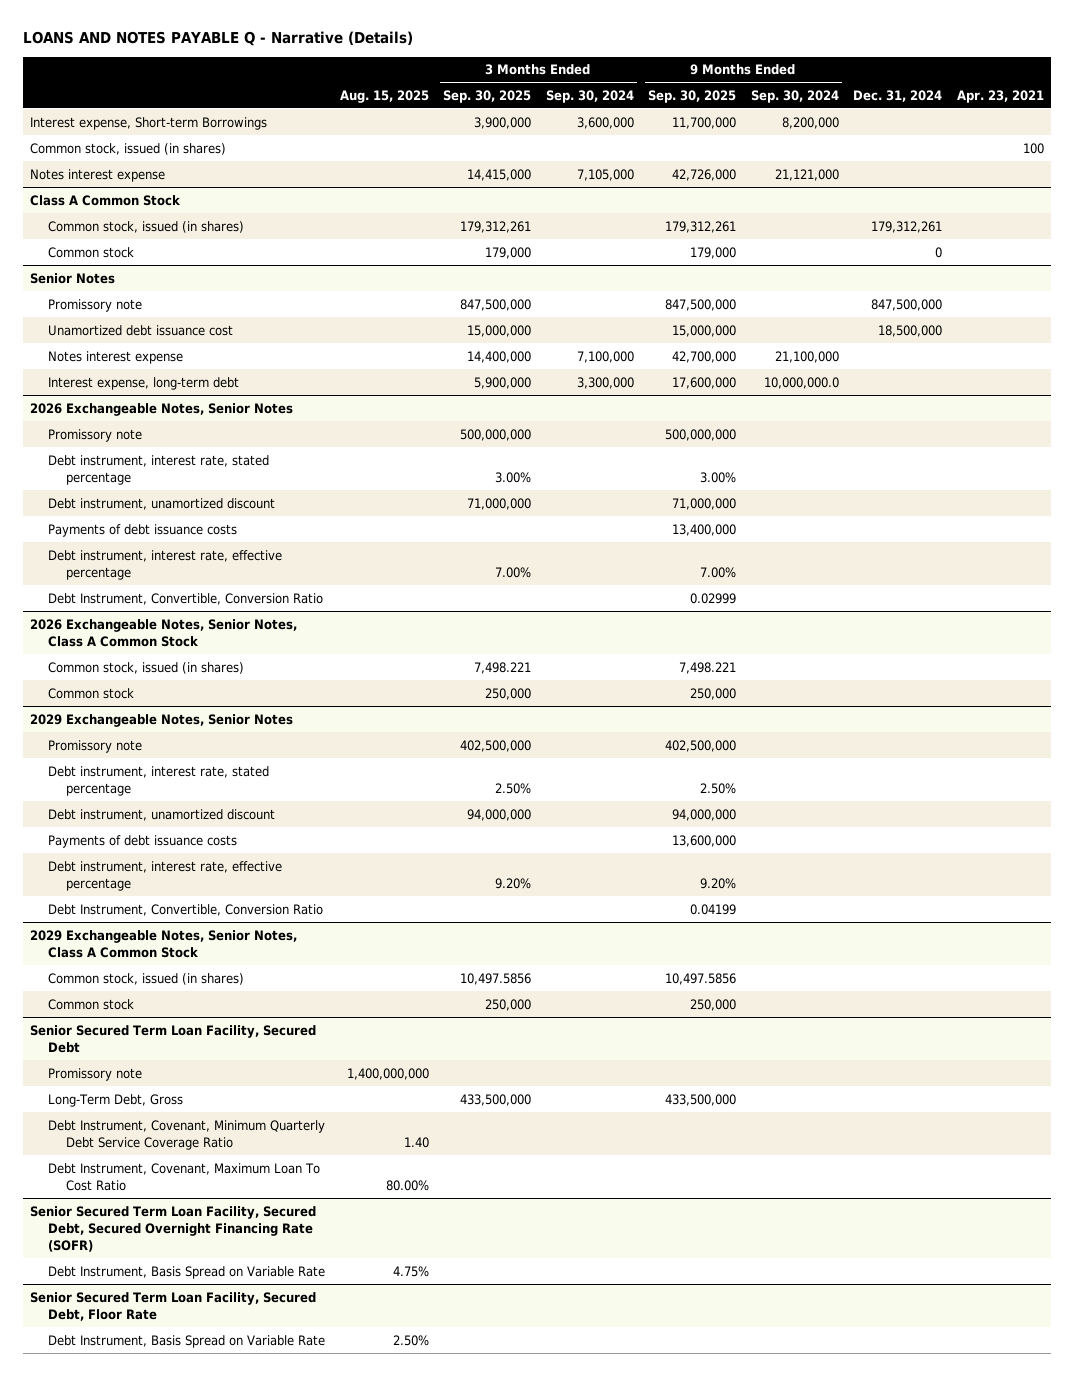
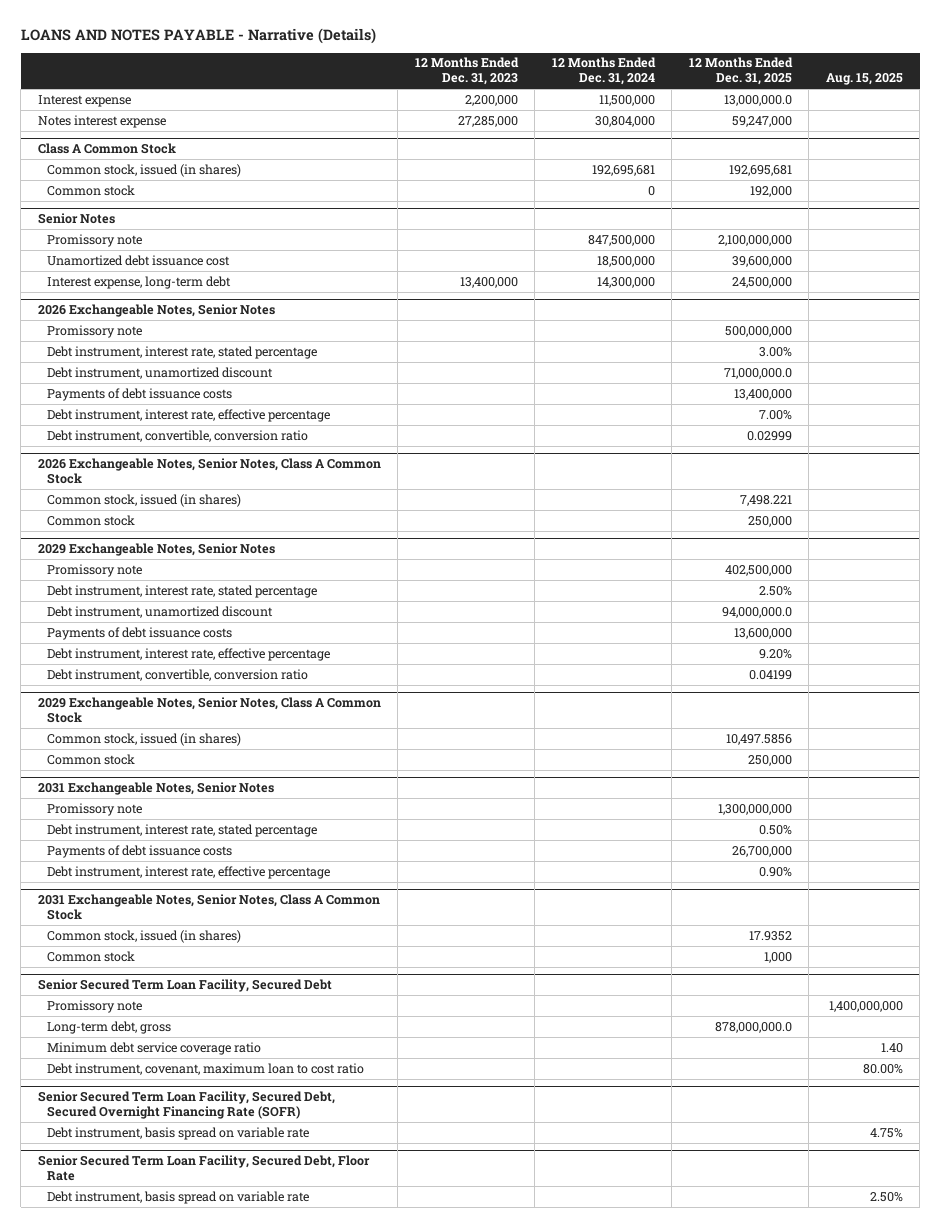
- LOANS AND NOTES PAYABLE Q - Narrative (Details)
+ LOANS AND NOTES PAYABLE - Narrative (Details)
- | Aug. 15, 2025 | 3 Months Ended Sep. 30, 2025 | 3 Months Ended Sep. 30, 2024 | 9 Months Ended Sep. 30, 2025 | 9 Months Ended Sep. 30, 2024 | Dec. 31, 2024 | Apr. 23, 2021
+ | 12 Months Ended Dec. 31, 2023 | 12 Months Ended Dec. 31, 2024 | 12 Months Ended Dec. 31, 2025 | Aug. 15, 2025
- Interest expense, Short-term Borrowings | | 3,900,000 | 3,600,000 | 11,700,000 | 8,200,000 | |
- Common stock, issued (in shares) | | | | | | | 100
+ Interest expense | 2,200,000 | 11,500,000 | 13,000,000.0 |
@ Senior Notes
- Notes interest expense | | 14,400,000 | 7,100,000 | 42,700,000 | 21,100,000 | |
@ 2026 Exchangeable Notes, Senior Notes
- Debt Instrument, Convertible, Conversion Ratio | | | | 0.02999 | | |
+ Debt instrument, convertible, conversion ratio | | | 0.02999 |
@ 2029 Exchangeable Notes, Senior Notes
- Debt Instrument, Convertible, Conversion Ratio | | | | 0.04199 | | |
+ Debt instrument, convertible, conversion ratio | | | 0.04199 |
+ 2031 Exchangeable Notes, Senior Notes
+ Promissory note | | | 1,300,000,000 |
+ Debt instrument, interest rate, stated percentage | | | 0.50% |
+ Payments of debt issuance costs | | | 26,700,000 |
+ Debt instrument, interest rate, effective percentage | | | 0.90% |
+ 2031 Exchangeable Notes, Senior Notes, Class A Common Stock
+ Common stock, issued (in shares) | | | 17.9352 |
+ Common stock | | | 1,000 |
@ Senior Secured Term Loan Facility, Secured Debt
- Long-Term Debt, Gross | | 433,500,000 | | 433,500,000 | | |
- Debt Instrument, Covenant, Minimum Quarterly Debt Service Coverage Ratio | 1.40 | | | | | |
- Debt Instrument, Covenant, Maximum Loan To Cost Ratio | 80.00% | | | | | |
+ Long-term debt, gross | | | 878,000,000.0 |
+ Minimum debt service coverage ratio | | | | 1.40
+ Debt instrument, covenant, maximum loan to cost ratio | | | | 80.00%
@ Senior Secured Term Loan Facility, Secured Debt, Secured Overnight Financing Rate (SOFR)
- Debt Instrument, Basis Spread on Variable Rate | 4.75% | | | | | |
+ Debt instrument, basis spread on variable rate | | | | 4.75%
@ Senior Secured Term Loan Facility, Secured Debt, Floor Rate
- Debt Instrument, Basis Spread on Variable Rate | 2.50% | | | | | |
+ Debt instrument, basis spread on variable rate | | | | 2.50%

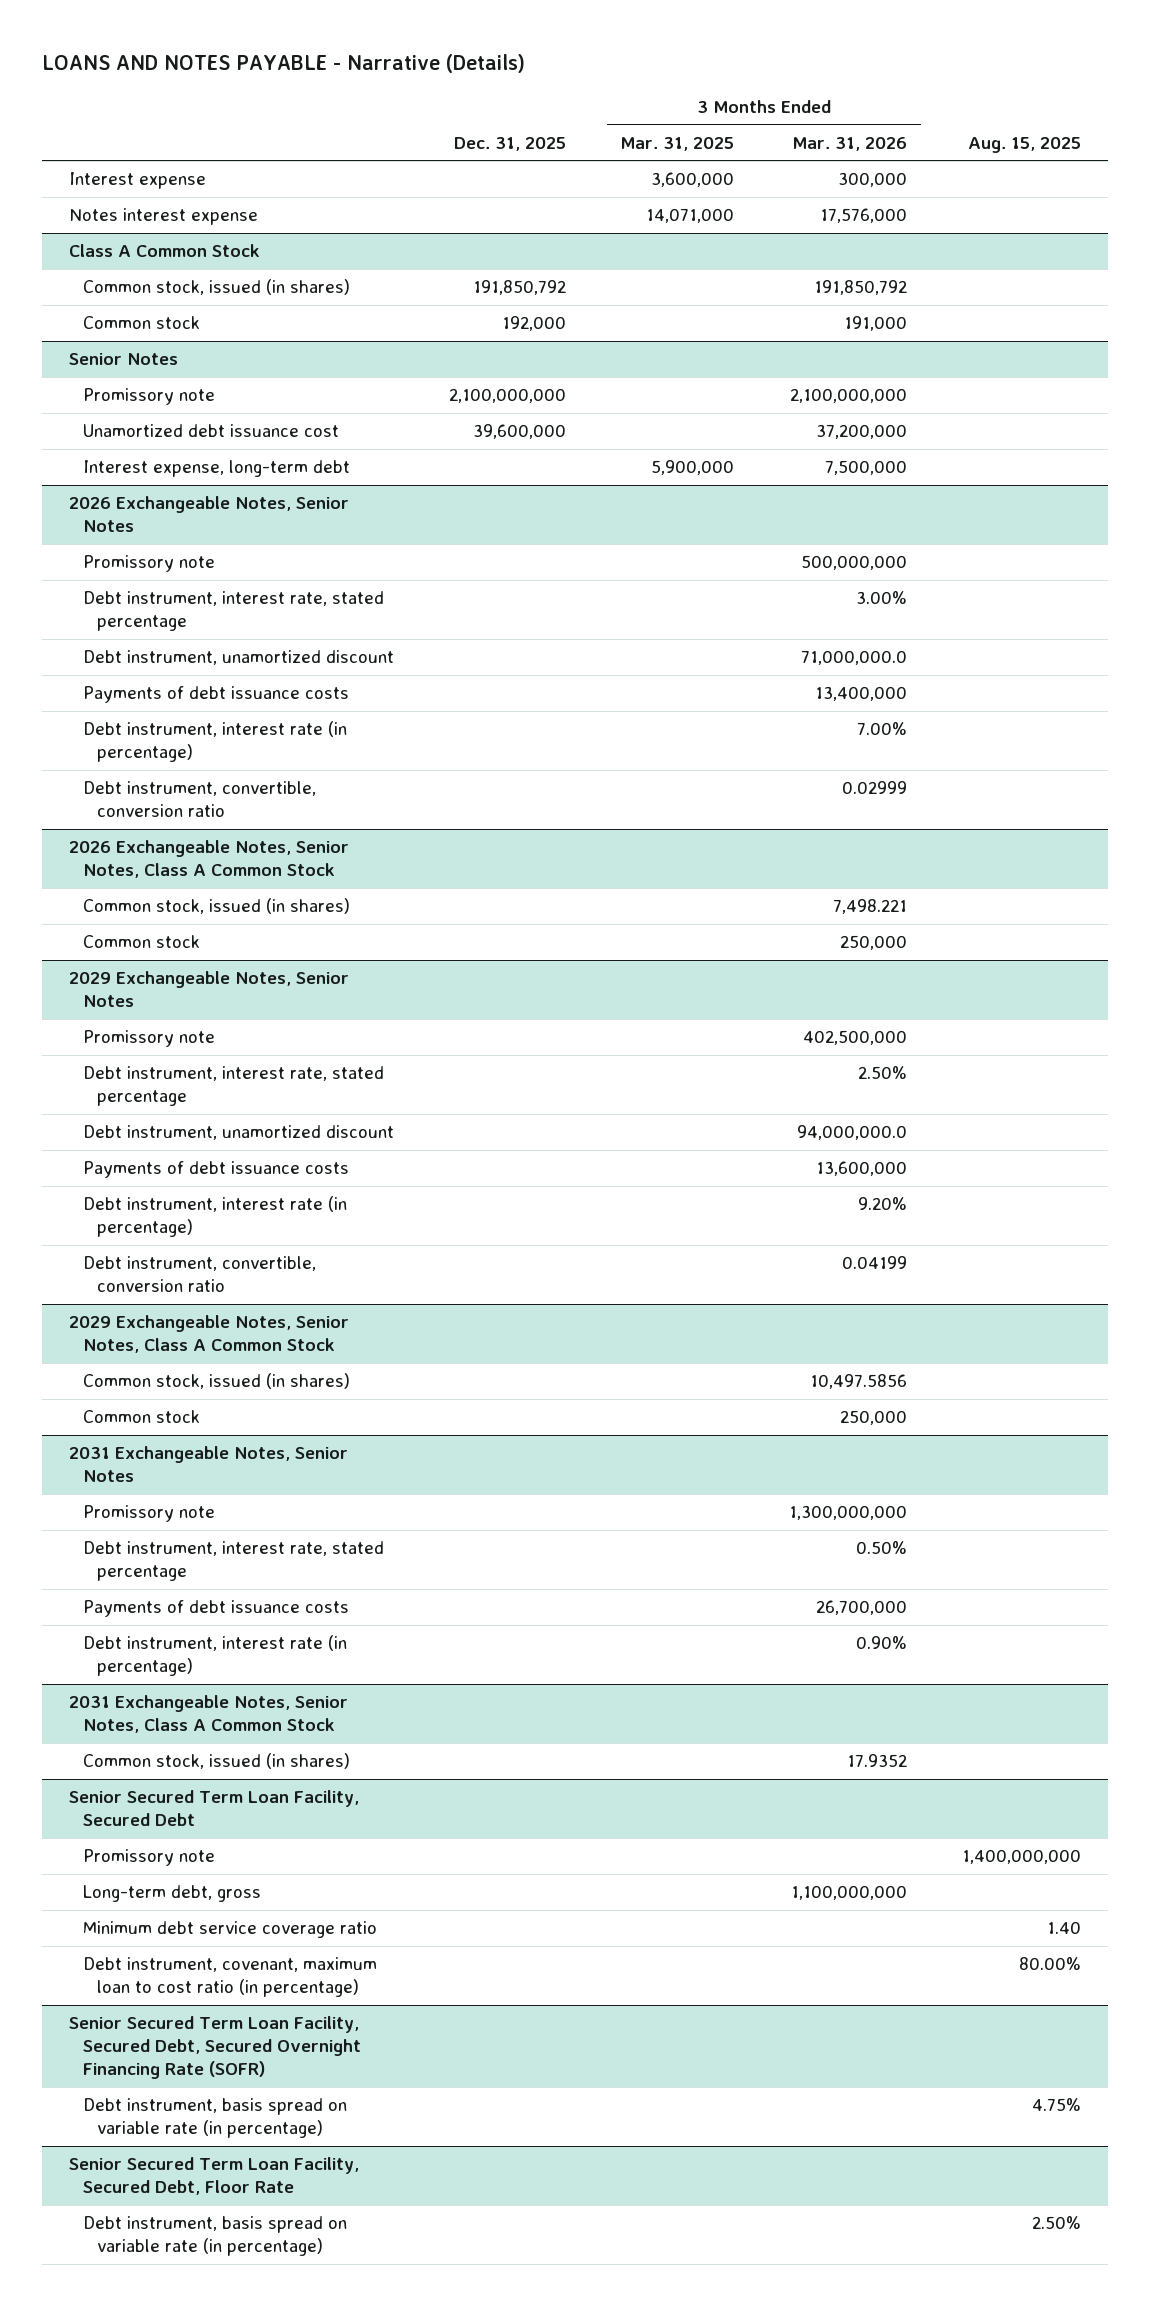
- | 12 Months Ended Dec. 31, 2023 | 12 Months Ended Dec. 31, 2024 | 12 Months Ended Dec. 31, 2025 | Aug. 15, 2025
+ | Dec. 31, 2025 | 3 Months Ended Mar. 31, 2025 | 3 Months Ended Mar. 31, 2026 | Aug. 15, 2025
@ 2026 Exchangeable Notes, Senior Notes
- Debt instrument, interest rate, effective percentage | | | 7.00% |
+ Debt instrument, interest rate (in percentage) | | | 7.00% |
@ 2029 Exchangeable Notes, Senior Notes
- Debt instrument, interest rate, effective percentage | | | 9.20% |
+ Debt instrument, interest rate (in percentage) | | | 9.20% |
@ 2031 Exchangeable Notes, Senior Notes
- Debt instrument, interest rate, effective percentage | | | 0.90% |
+ Debt instrument, interest rate (in percentage) | | | 0.90% |
@ 2031 Exchangeable Notes, Senior Notes, Class A Common Stock
- Common stock | | | 1,000 |
@ Senior Secured Term Loan Facility, Secured Debt
- Debt instrument, covenant, maximum loan to cost ratio | | | | 80.00%
+ Debt instrument, covenant, maximum loan to cost ratio (in percentage) | | | | 80.00%
@ Senior Secured Term Loan Facility, Secured Debt, Secured Overnight Financing Rate (SOFR)
- Debt instrument, basis spread on variable rate | | | | 4.75%
+ Debt instrument, basis spread on variable rate (in percentage) | | | | 4.75%
@ Senior Secured Term Loan Facility, Secured Debt, Floor Rate
- Debt instrument, basis spread on variable rate | | | | 2.50%
+ Debt instrument, basis spread on variable rate (in percentage) | | | | 2.50%

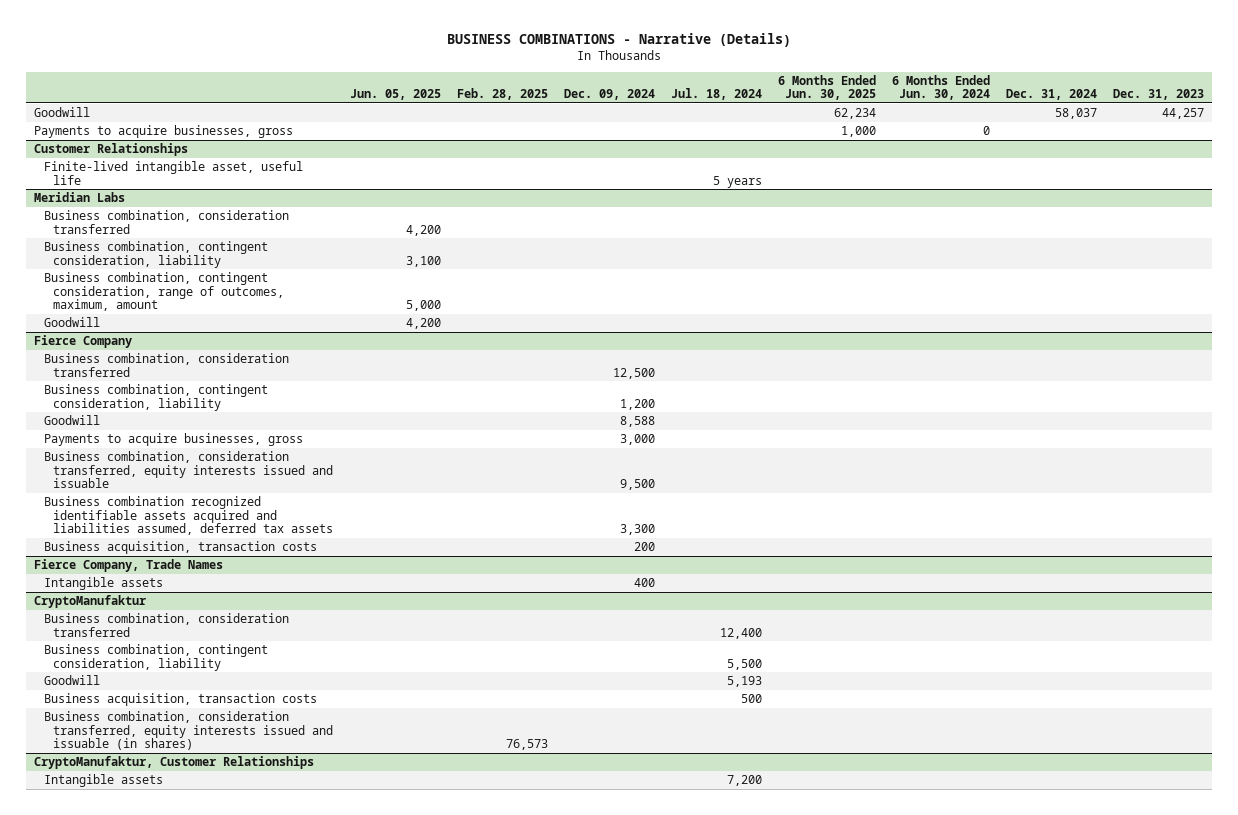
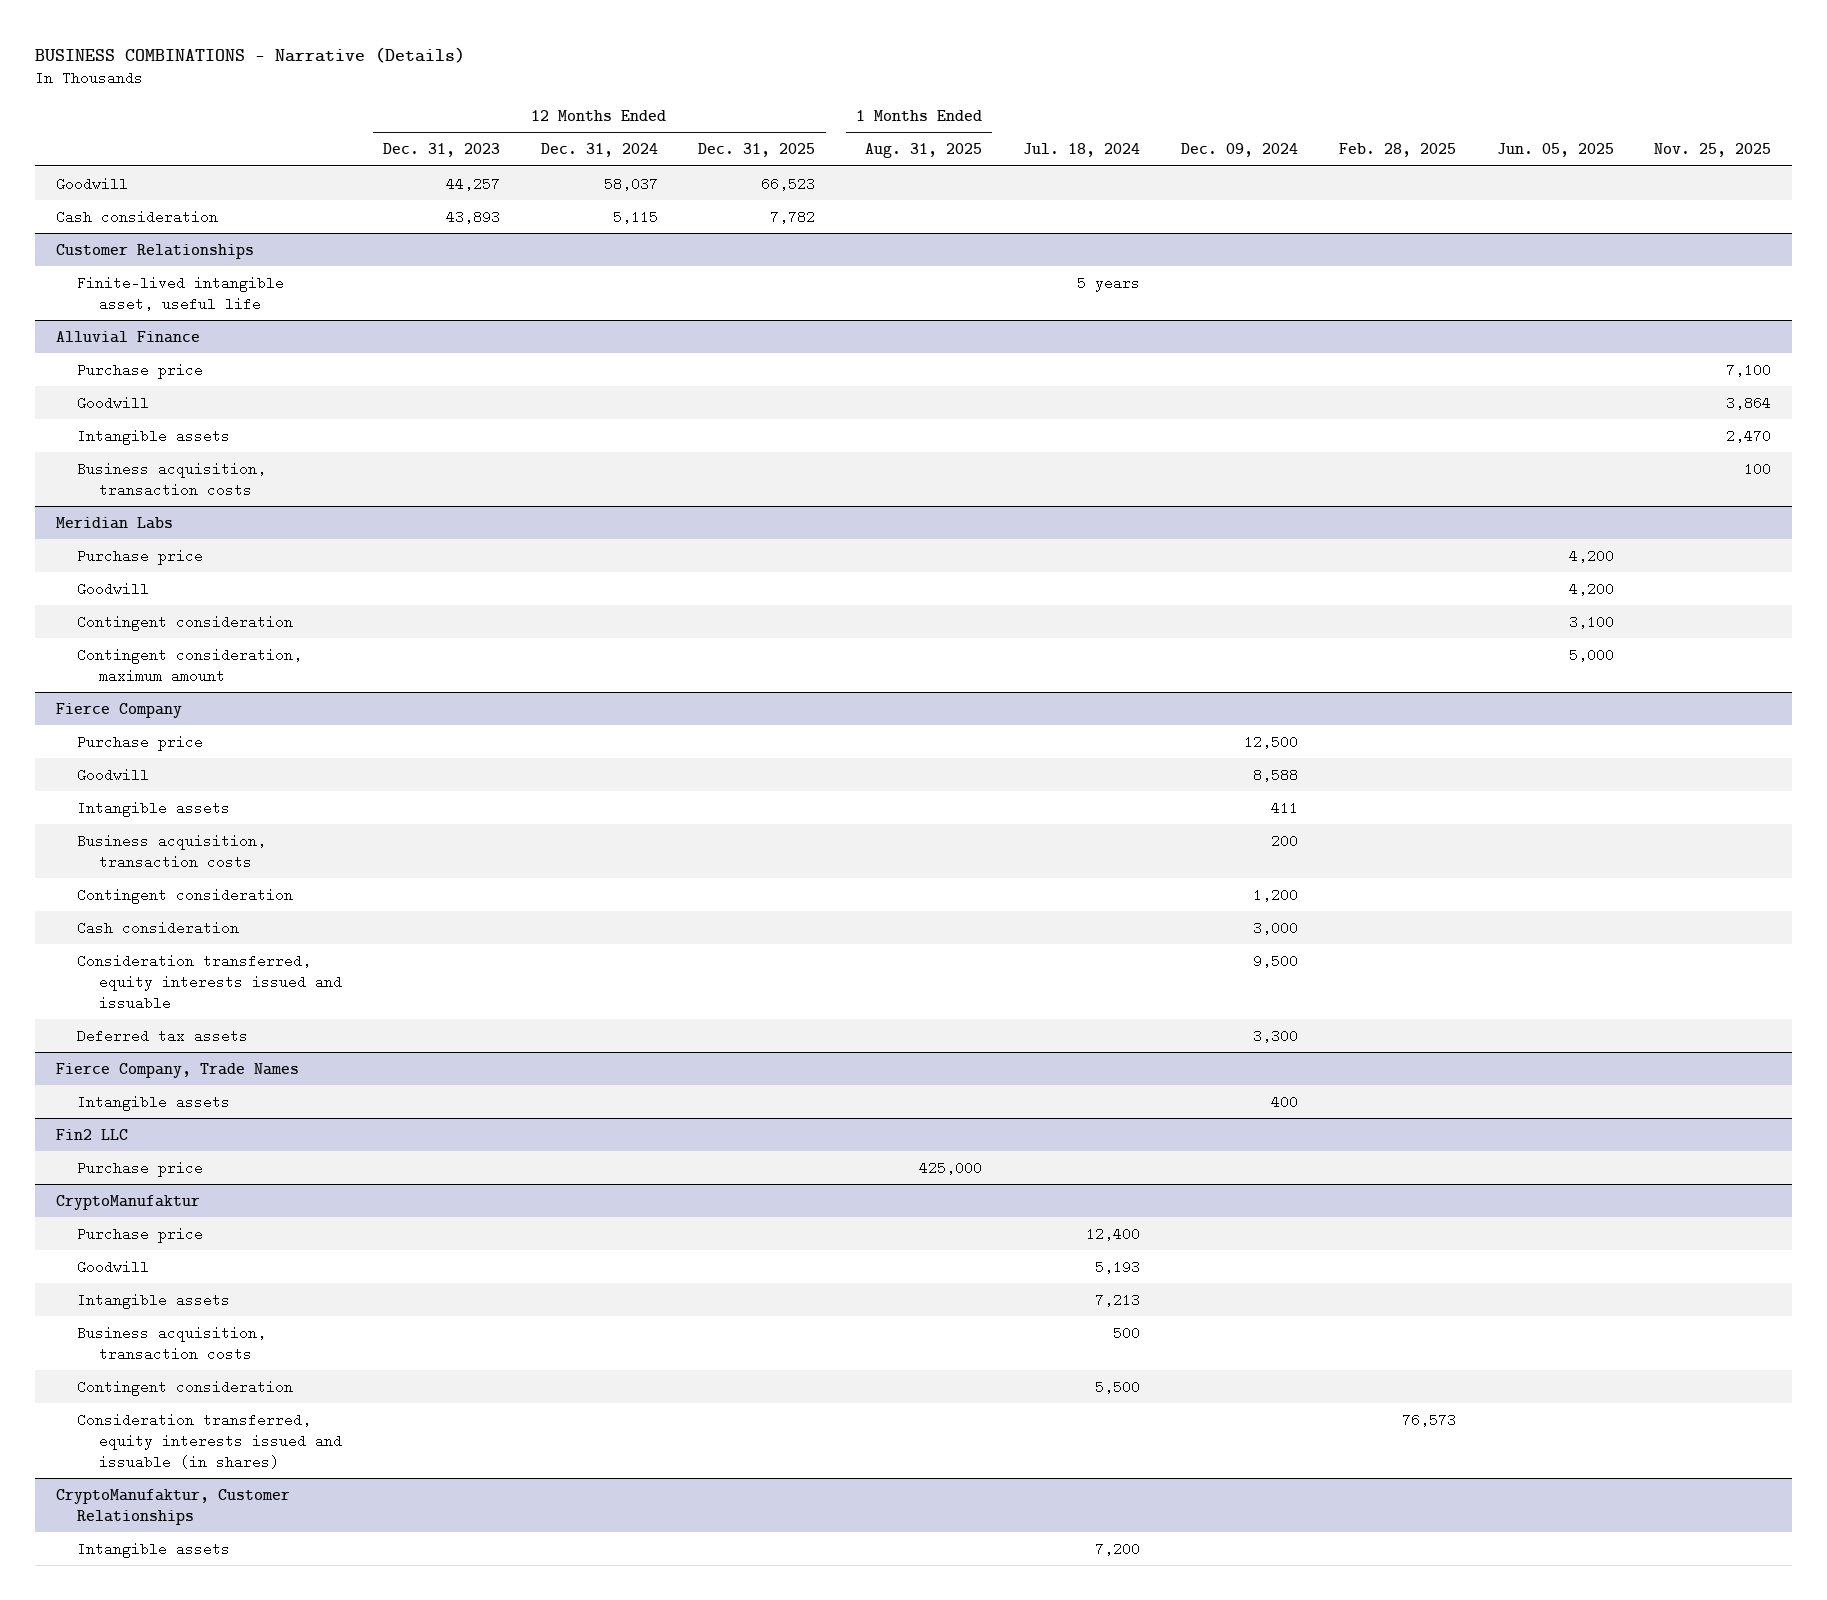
- | Jun. 05, 2025 | Feb. 28, 2025 | Dec. 09, 2024 | Jul. 18, 2024 | 6 Months Ended Jun. 30, 2025 | 6 Months Ended Jun. 30, 2024 | Dec. 31, 2024 | Dec. 31, 2023
+ | 12 Months Ended Dec. 31, 2023 | 12 Months Ended Dec. 31, 2024 | 12 Months Ended Dec. 31, 2025 | 1 Months Ended Aug. 31, 2025 | Jul. 18, 2024 | Dec. 09, 2024 | Feb. 28, 2025 | Jun. 05, 2025 | Nov. 25, 2025
- Payments to acquire businesses, gross | | | | | 1,000 | 0 | |
+ Cash consideration | 43,893 | 5,115 | 7,782 | | | | | |
+ Alluvial Finance
+ Purchase price | | | | | | | | | 7,100
+ Goodwill | | | | | | | | | 3,864
+ Intangible assets | | | | | | | | | 2,470
+ Business acquisition, transaction costs | | | | | | | | | 100
@ Meridian Labs
- Business combination, consideration transferred | 4,200 | | | | | | |
- Business combination, contingent consideration, liability | 3,100 | | | | | | |
- Business combination, contingent consideration, range of outcomes, maximum, amount | 5,000 | | | | | | |
+ Purchase price | | | | | | | | 4,200 |
+ Contingent consideration | | | | | | | | 3,100 |
+ Contingent consideration, maximum amount | | | | | | | | 5,000 |
@ Fierce Company
- Business combination, consideration transferred | | | 12,500 | | | | |
- Business combination, contingent consideration, liability | | | 1,200 | | | | |
+ Purchase price | | | | | | 12,500 | | |
- Payments to acquire businesses, gross | | | 3,000 | | | | |
- Business combination, consideration transferred, equity interests issued and issuable | | | 9,500 | | | | |
- Business combination recognized identifiable assets acquired and liabilities assumed, deferred tax assets | | | 3,300 | | | | |
+ Intangible assets | | | | | | 411 | | |
+ Contingent consideration | | | | | | 1,200 | | |
+ Cash consideration | | | | | | 3,000 | | |
+ Consideration transferred, equity interests issued and issuable | | | | | | 9,500 | | |
+ Deferred tax assets | | | | | | 3,300 | | |
+ Fin2 LLC
+ Purchase price | | | | 425,000 | | | | |
@ CryptoManufaktur
- Business combination, consideration transferred | | | | 12,400 | | | |
- Business combination, contingent consideration, liability | | | | 5,500 | | | |
+ Purchase price | | | | | 12,400 | | | |
+ Intangible assets | | | | | 7,213 | | | |
- Business combination, consideration transferred, equity interests issued and issuable (in shares) | | 76,573 | | | | | |
+ Contingent consideration | | | | | 5,500 | | | |
+ Consideration transferred, equity interests issued and issuable (in shares) | | | | | | | 76,573 | |

